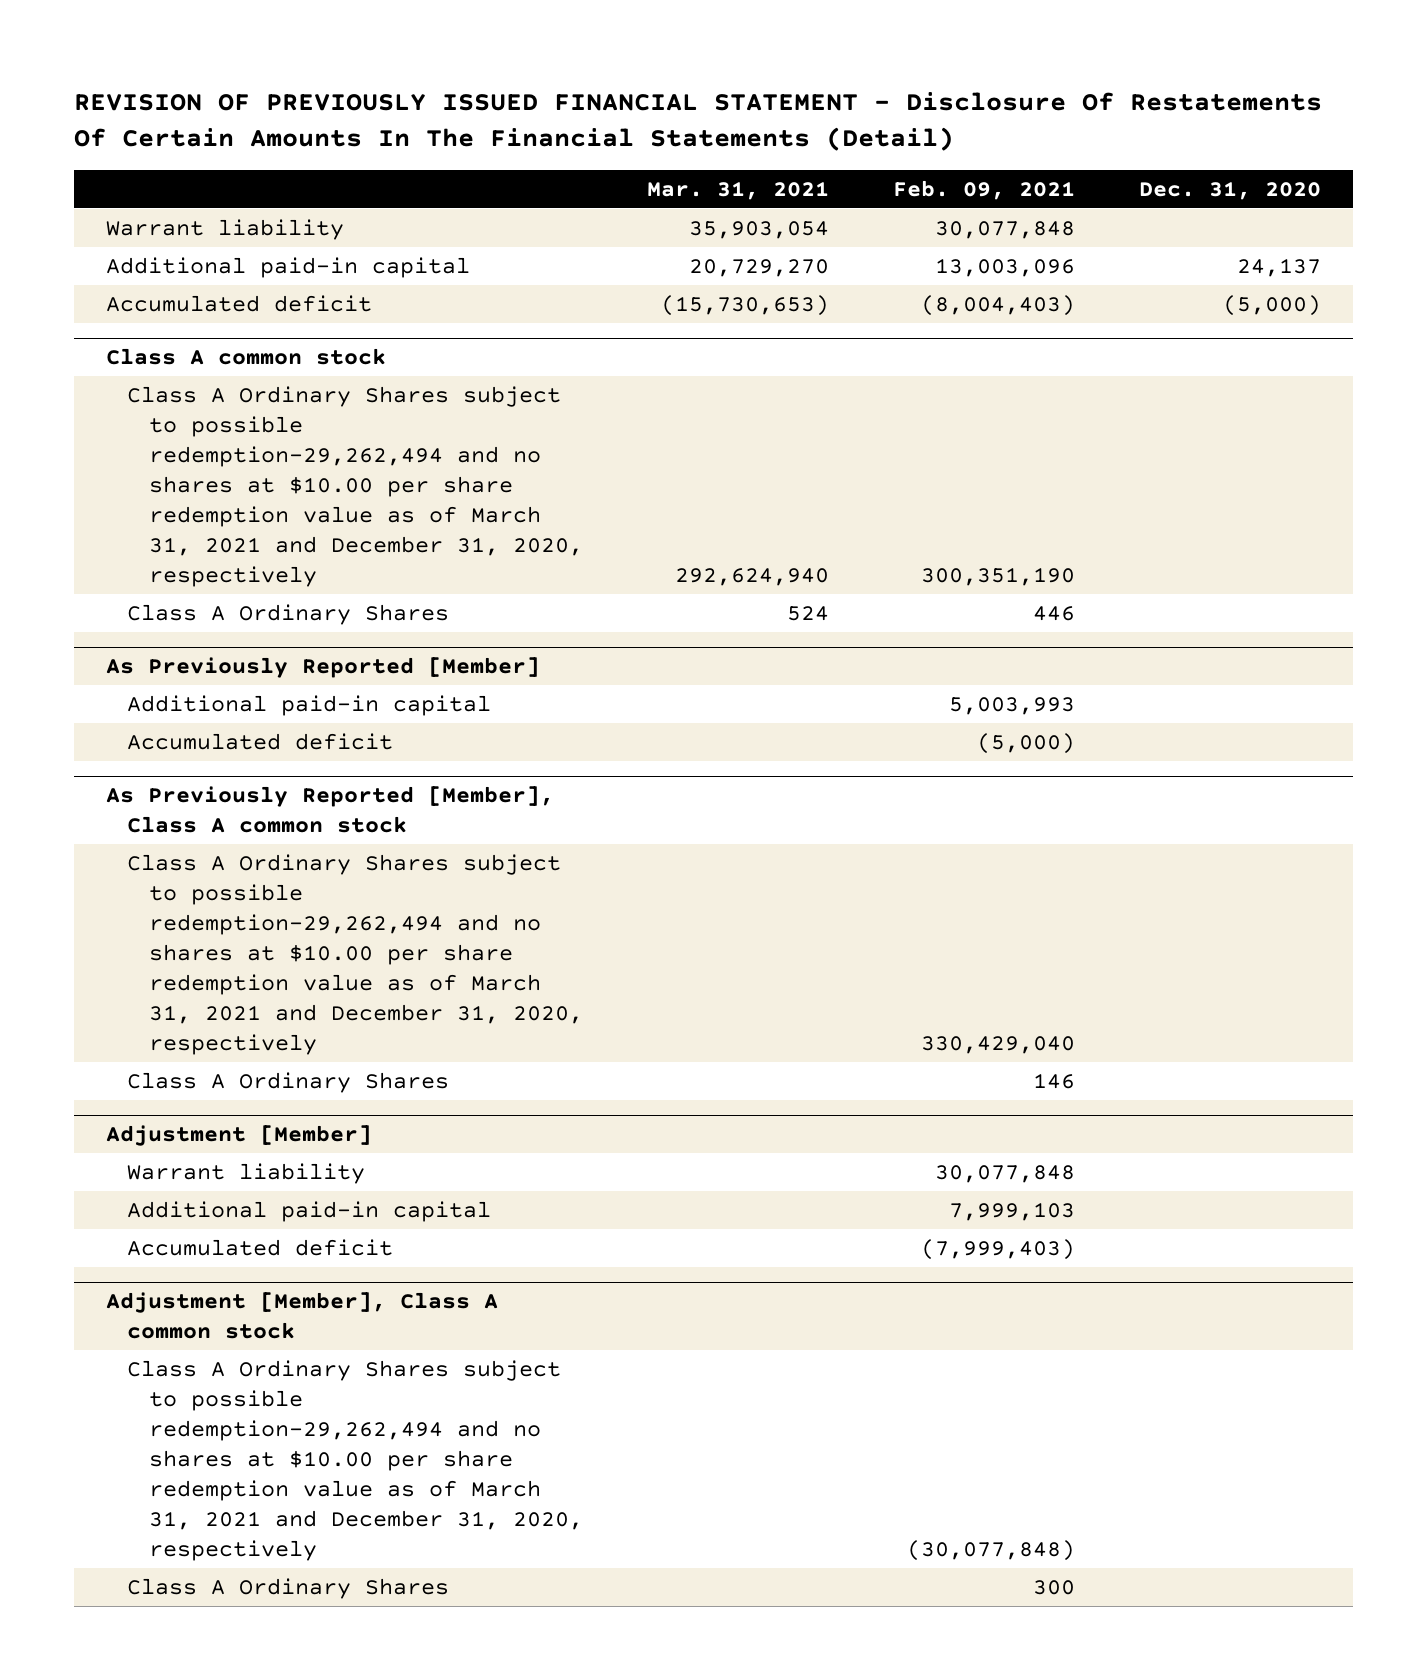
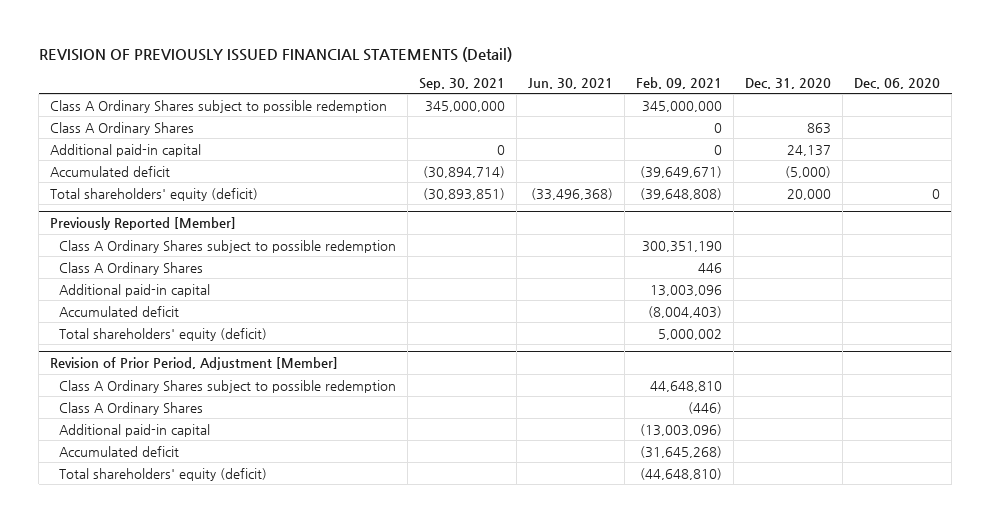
- REVISION OF PREVIOUSLY ISSUED FINANCIAL STATEMENT - Disclosure Of Restatements Of Certain Amounts In The Financial Statements (Detail)
+ REVISION OF PREVIOUSLY ISSUED FINANCIAL STATEMENTS (Detail)
- | Mar. 31, 2021 | Feb. 09, 2021 | Dec. 31, 2020
+ | Sep. 30, 2021 | Jun. 30, 2021 | Feb. 09, 2021 | Dec. 31, 2020 | Dec. 06, 2020
- Warrant liability | 35,903,054 | 30,077,848 |
- Additional paid-in capital | 20,729,270 | 13,003,096 | 24,137
- Accumulated deficit | (15,730,653) | (8,004,403) | (5,000)
- Class A common stock
- Class A Ordinary Shares subject to possible redemption-29,262,494 and no shares at $10.00 per share redemption value as of March 31, 2021 and December 31, 2020, respectively | 292,624,940 | 300,351,190 |
+ Class A Ordinary Shares subject to possible redemption | 345,000,000 | | 345,000,000 | |
+ Class A Ordinary Shares | | | 0 | 863 |
+ Additional paid-in capital | 0 | | 0 | 24,137 |
+ Accumulated deficit | (30,894,714) | | (39,649,671) | (5,000) |
+ Total shareholders' equity (deficit) | (30,893,851) | (33,496,368) | (39,648,808) | 20,000 | 0
+ Previously Reported [Member]
+ Class A Ordinary Shares subject to possible redemption | | | 300,351,190 | |
- As Previously Reported [Member]
- Additional paid-in capital | | 5,003,993 |
- Accumulated deficit | | (5,000) |
- As Previously Reported [Member], Class A common stock
- Class A Ordinary Shares subject to possible redemption-29,262,494 and no shares at $10.00 per share redemption value as of March 31, 2021 and December 31, 2020, respectively | | 330,429,040 |
- Class A Ordinary Shares | | 146 |
- Adjustment [Member]
- Warrant liability | | 30,077,848 |
- Additional paid-in capital | | 7,999,103 |
- Accumulated deficit | | (7,999,403) |
- Adjustment [Member], Class A common stock
- Class A Ordinary Shares subject to possible redemption-29,262,494 and no shares at $10.00 per share redemption value as of March 31, 2021 and December 31, 2020, respectively | | (30,077,848) |
- Class A Ordinary Shares | | 300 |
+ Additional paid-in capital | | | 13,003,096 | |
+ Accumulated deficit | | | (8,004,403) | |
+ Total shareholders' equity (deficit) | | | 5,000,002 | |
+ Revision of Prior Period, Adjustment [Member]
+ Class A Ordinary Shares subject to possible redemption | | | 44,648,810 | |
+ Class A Ordinary Shares | | | (446) | |
+ Additional paid-in capital | | | (13,003,096) | |
+ Accumulated deficit | | | (31,645,268) | |
+ Total shareholders' equity (deficit) | | | (44,648,810) | |

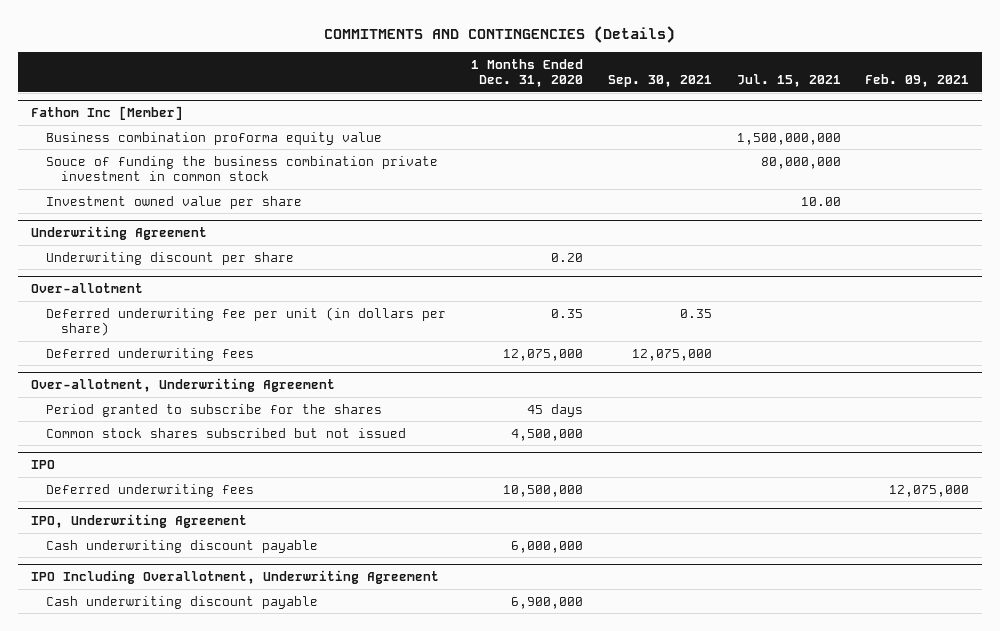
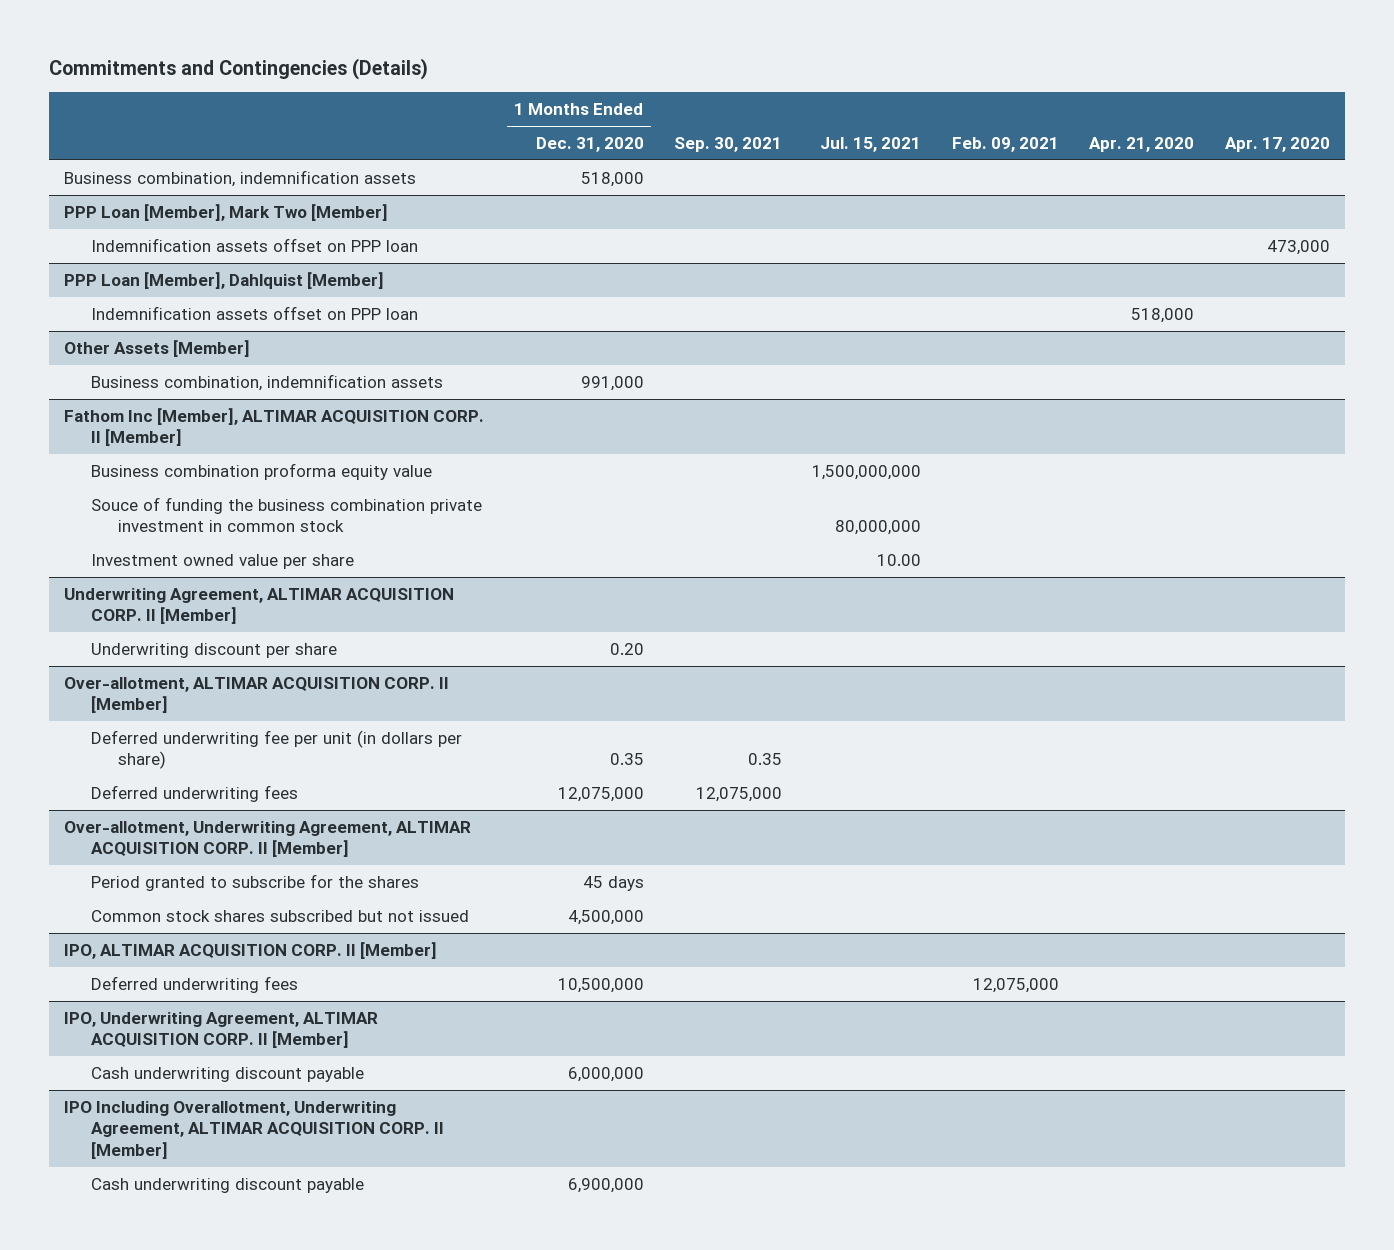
- COMMITMENTS AND CONTINGENCIES (Details)
+ Commitments and Contingencies (Details)
- | 1 Months Ended Dec. 31, 2020 | Sep. 30, 2021 | Jul. 15, 2021 | Feb. 09, 2021
+ | 1 Months Ended Dec. 31, 2020 | Sep. 30, 2021 | Jul. 15, 2021 | Feb. 09, 2021 | Apr. 21, 2020 | Apr. 17, 2020
- Fathom Inc [Member]
+ Business combination, indemnification assets | 518,000 | | | | |
+ PPP Loan [Member], Mark Two [Member]
+ Indemnification assets offset on PPP loan | | | | | | 473,000
+ PPP Loan [Member], Dahlquist [Member]
+ Indemnification assets offset on PPP loan | | | | | 518,000 |
+ Other Assets [Member]
+ Business combination, indemnification assets | 991,000 | | | | |
+ Fathom Inc [Member], ALTIMAR ACQUISITION CORP. II [Member]
- Underwriting Agreement
+ Underwriting Agreement, ALTIMAR ACQUISITION CORP. II [Member]
- Over-allotment
+ Over-allotment, ALTIMAR ACQUISITION CORP. II [Member]
- Over-allotment, Underwriting Agreement
+ Over-allotment, Underwriting Agreement, ALTIMAR ACQUISITION CORP. II [Member]
- IPO
+ IPO, ALTIMAR ACQUISITION CORP. II [Member]
- IPO, Underwriting Agreement
+ IPO, Underwriting Agreement, ALTIMAR ACQUISITION CORP. II [Member]
- IPO Including Overallotment, Underwriting Agreement
+ IPO Including Overallotment, Underwriting Agreement, ALTIMAR ACQUISITION CORP. II [Member]

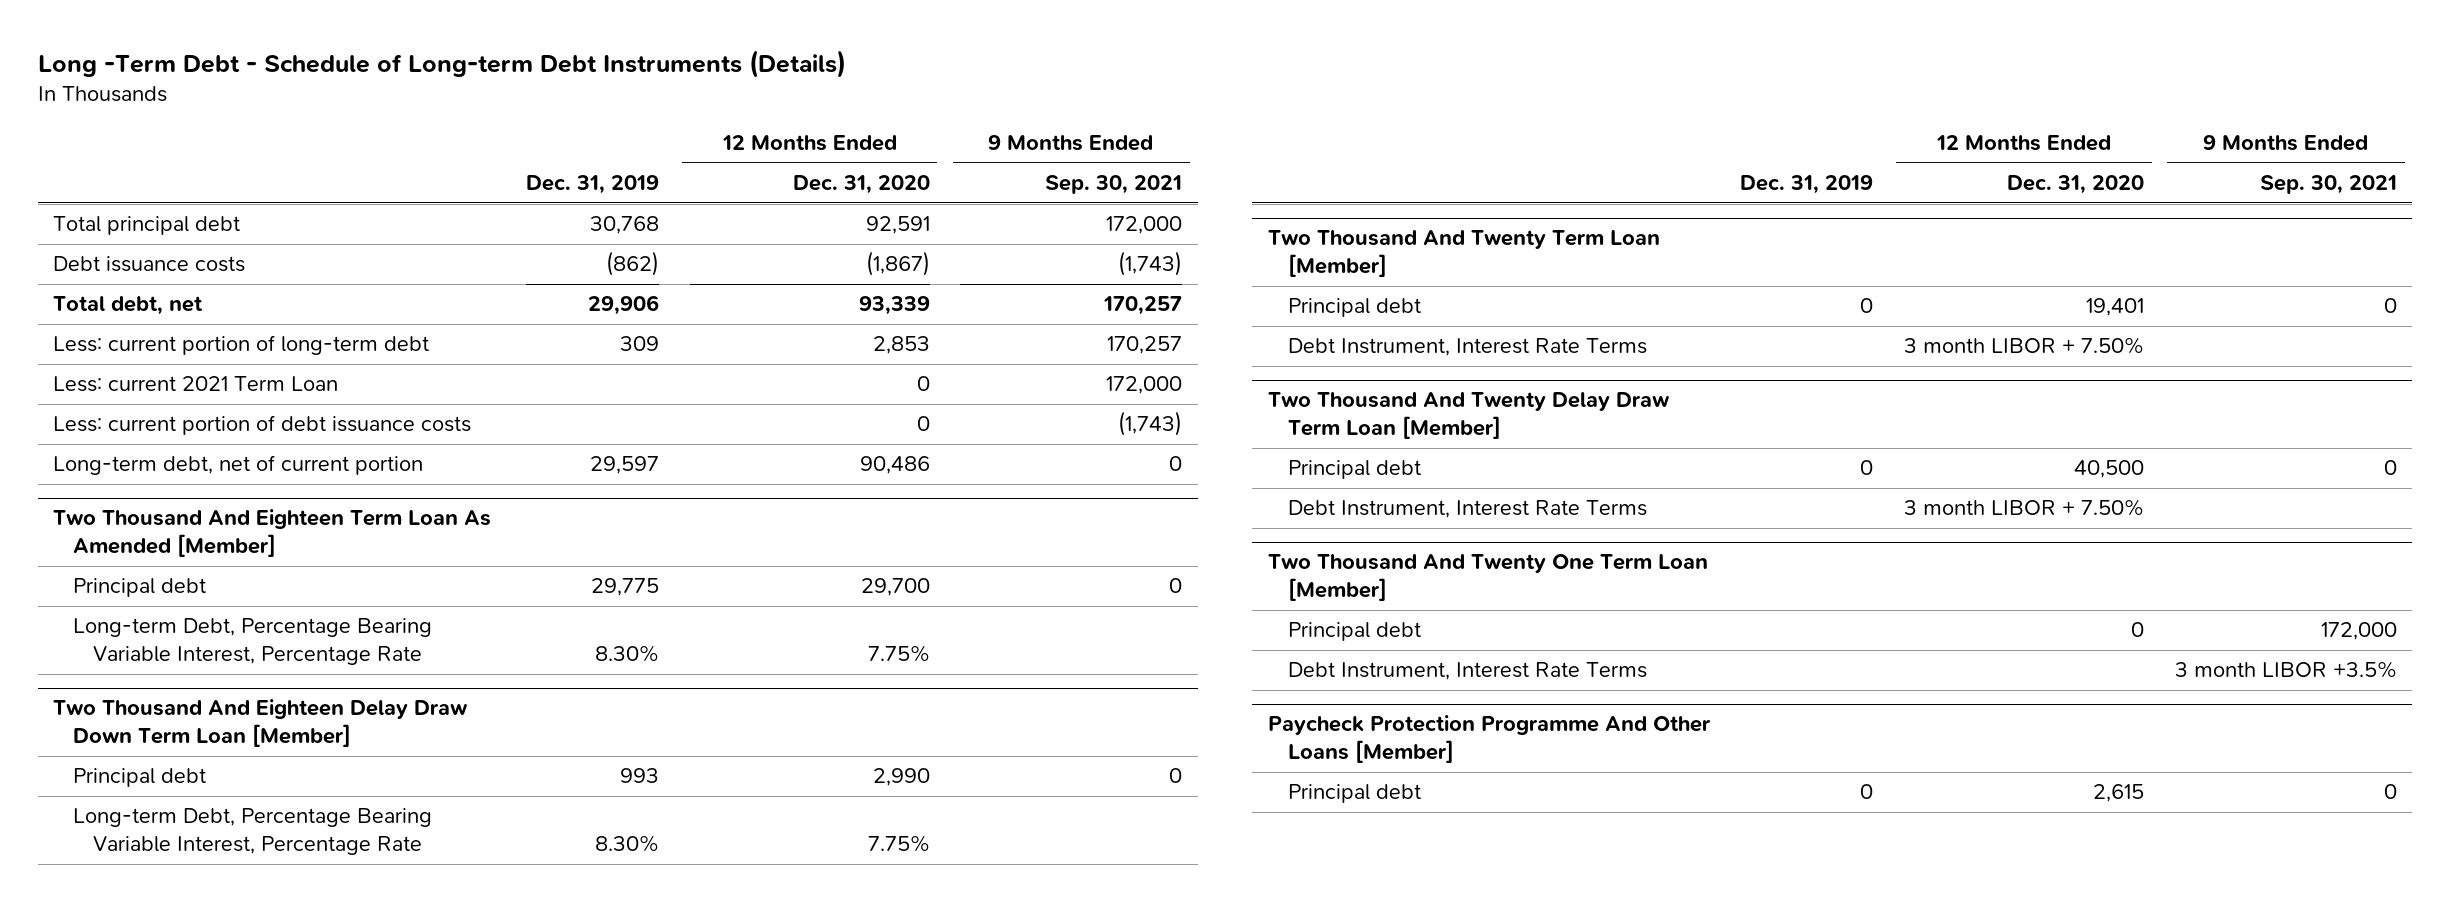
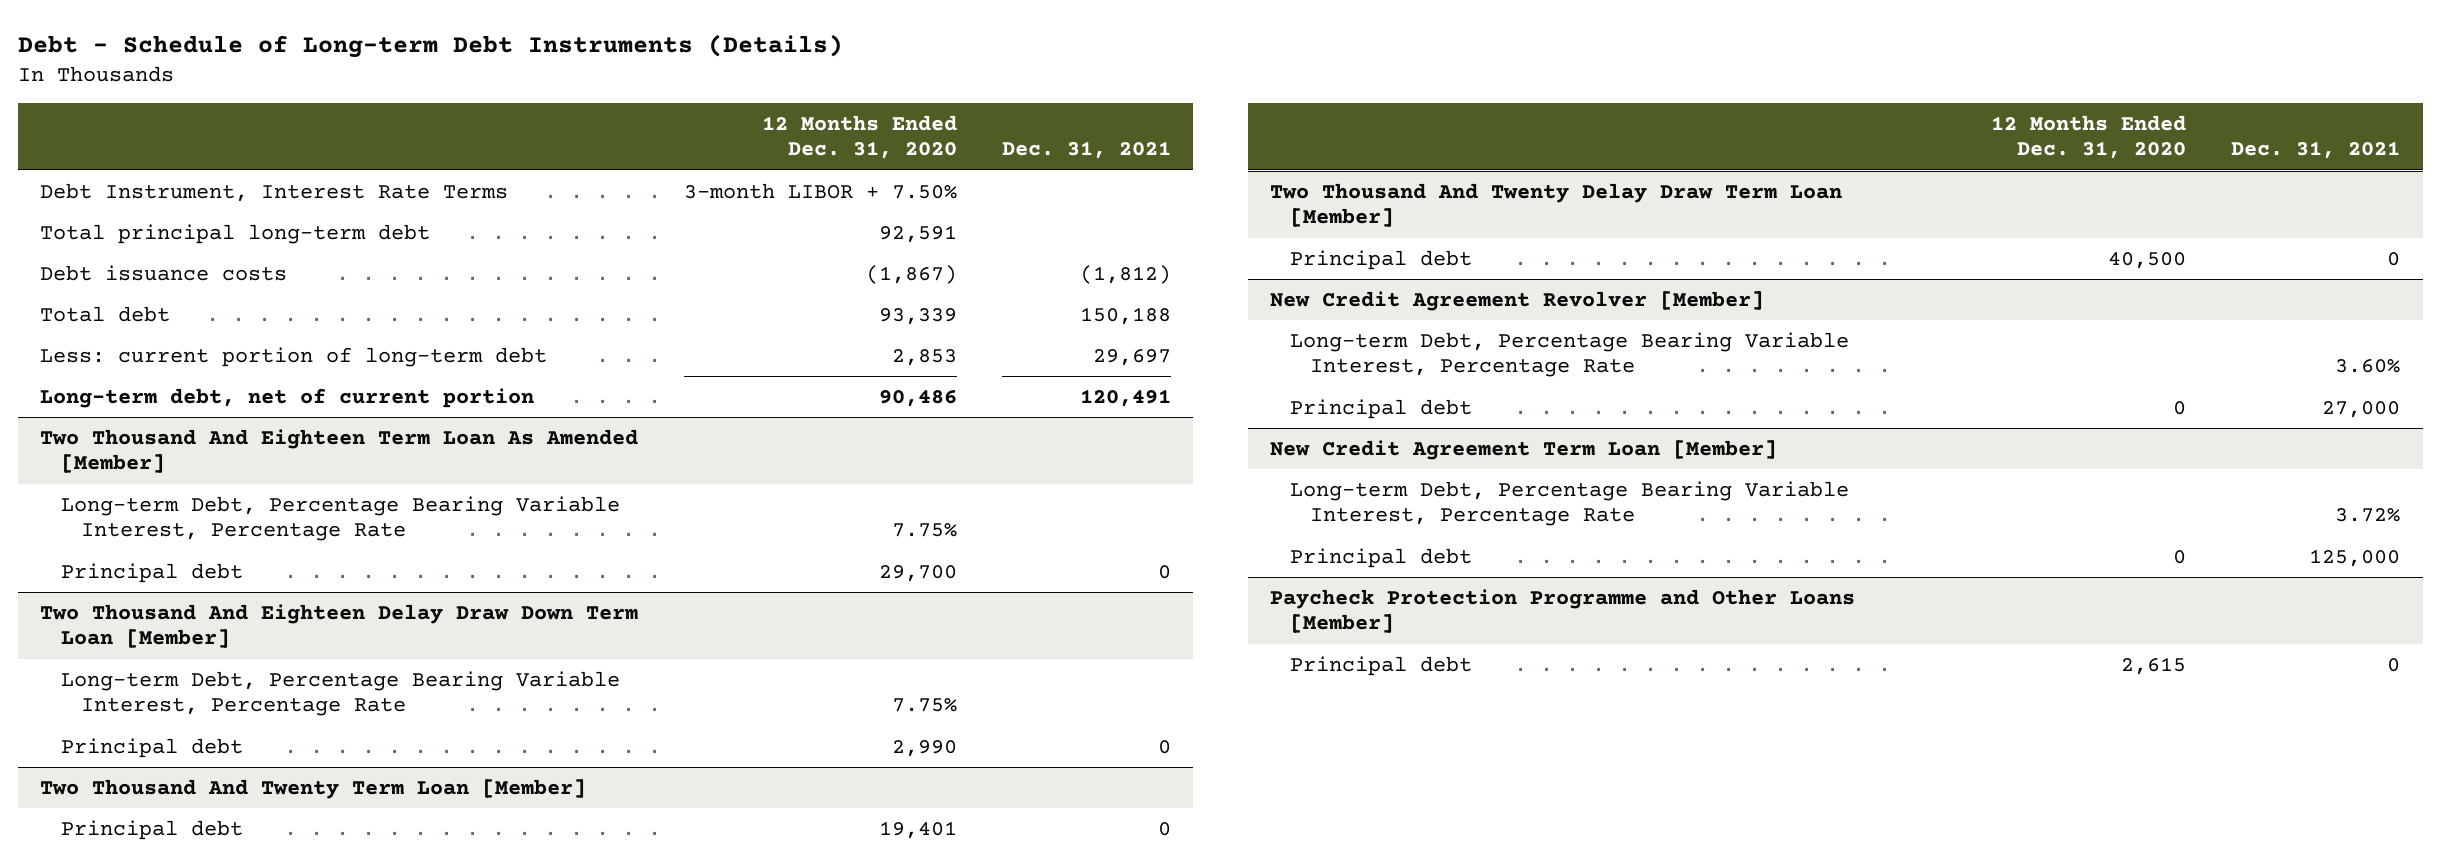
- Long -Term Debt - Schedule of Long-term Debt Instruments (Details)
+ Debt - Schedule of Long-term Debt Instruments (Details)
- | Dec. 31, 2019 | 12 Months Ended Dec. 31, 2020 | 9 Months Ended Sep. 30, 2021
+ | 12 Months Ended Dec. 31, 2020 | Dec. 31, 2021
- Total principal debt | 30,768 | 92,591 | 172,000
+ Debt Instrument, Interest Rate Terms | 3-month LIBOR + 7.50% |
+ Total principal long-term debt | 92,591 |
- Total debt, net | 29,906 | 93,339 | 170,257
+ Total debt | 93,339 | 150,188
- Less: current 2021 Term Loan | | 0 | 172,000
- Less: current portion of debt issuance costs | | 0 | (1,743)
@ Two Thousand And Eighteen Term Loan As Amended [Member]
moved down: Principal debt | 29,700 | 0
@ Two Thousand And Eighteen Delay Draw Down Term Loan [Member]
moved down: Principal debt | 2,990 | 0
@ Two Thousand And Twenty Term Loan [Member]
- Debt Instrument, Interest Rate Terms | | 3 month LIBOR + 7.50% |
@ Two Thousand And Twenty Delay Draw Term Loan [Member]
- Debt Instrument, Interest Rate Terms | | 3 month LIBOR + 7.50% |
- Two Thousand And Twenty One Term Loan [Member]
+ New Credit Agreement Revolver [Member]
+ Long-term Debt, Percentage Bearing Variable Interest, Percentage Rate | | 3.60%
- Debt Instrument, Interest Rate Terms | | | 3 month LIBOR +3.5%
- Paycheck Protection Programme And Other Loans [Member]
+ New Credit Agreement Term Loan [Member]
+ Long-term Debt, Percentage Bearing Variable Interest, Percentage Rate | | 3.72%
+ Principal debt | 0 | 125,000
+ Paycheck Protection Programme and Other Loans [Member]

